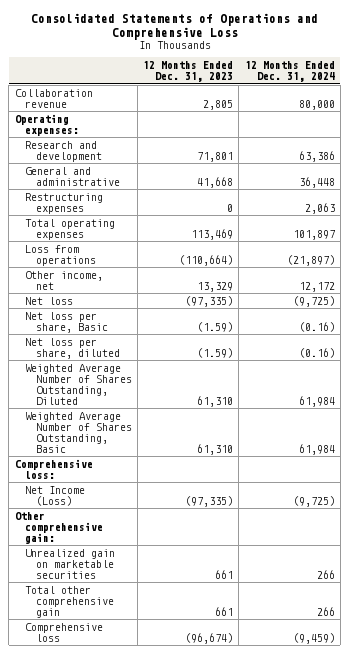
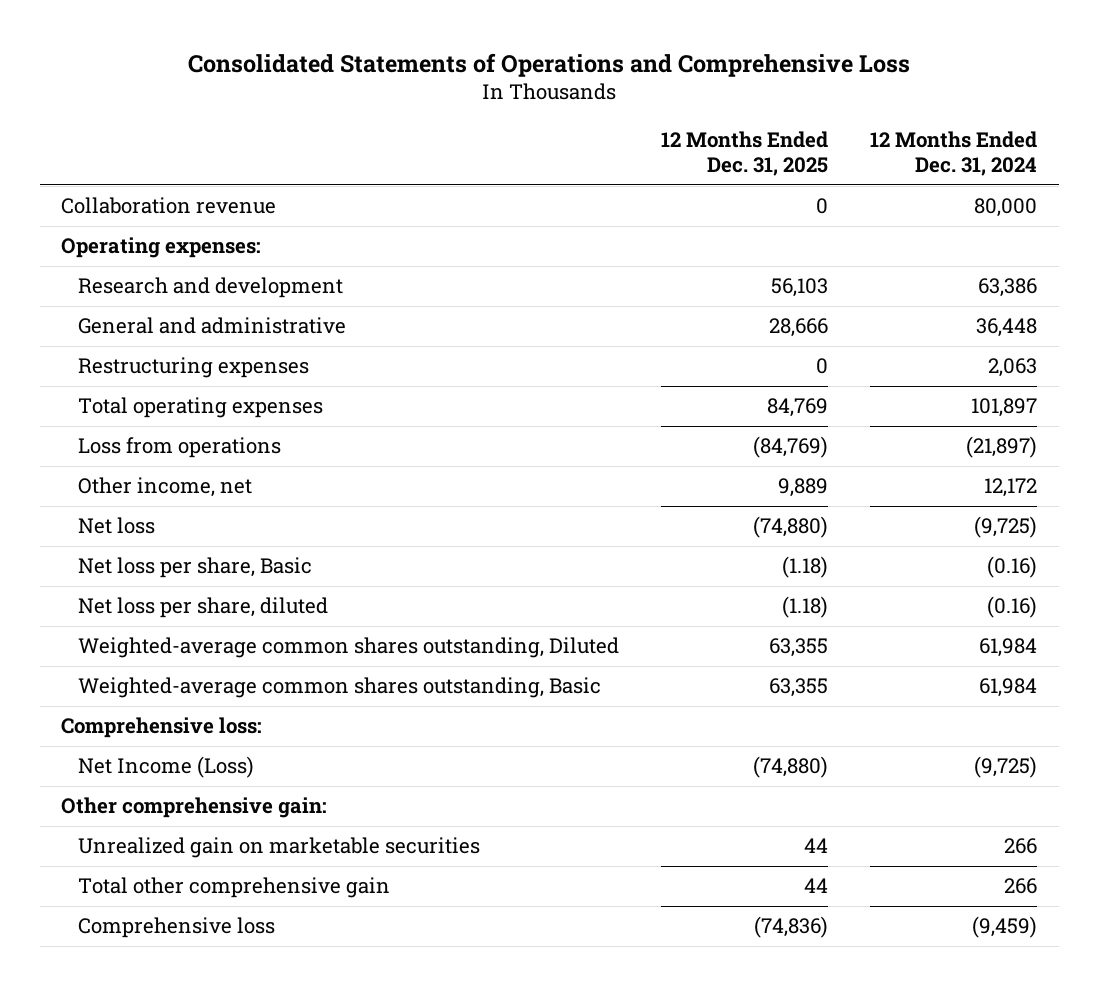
- | 12 Months Ended Dec. 31, 2023 | 12 Months Ended Dec. 31, 2024
+ | 12 Months Ended Dec. 31, 2025 | 12 Months Ended Dec. 31, 2024
- Weighted Average Number of Shares Outstanding, Diluted | 61,310 | 61,984
- Weighted Average Number of Shares Outstanding, Basic | 61,310 | 61,984
+ Weighted-average common shares outstanding, Diluted | 63,355 | 61,984
+ Weighted-average common shares outstanding, Basic | 63,355 | 61,984

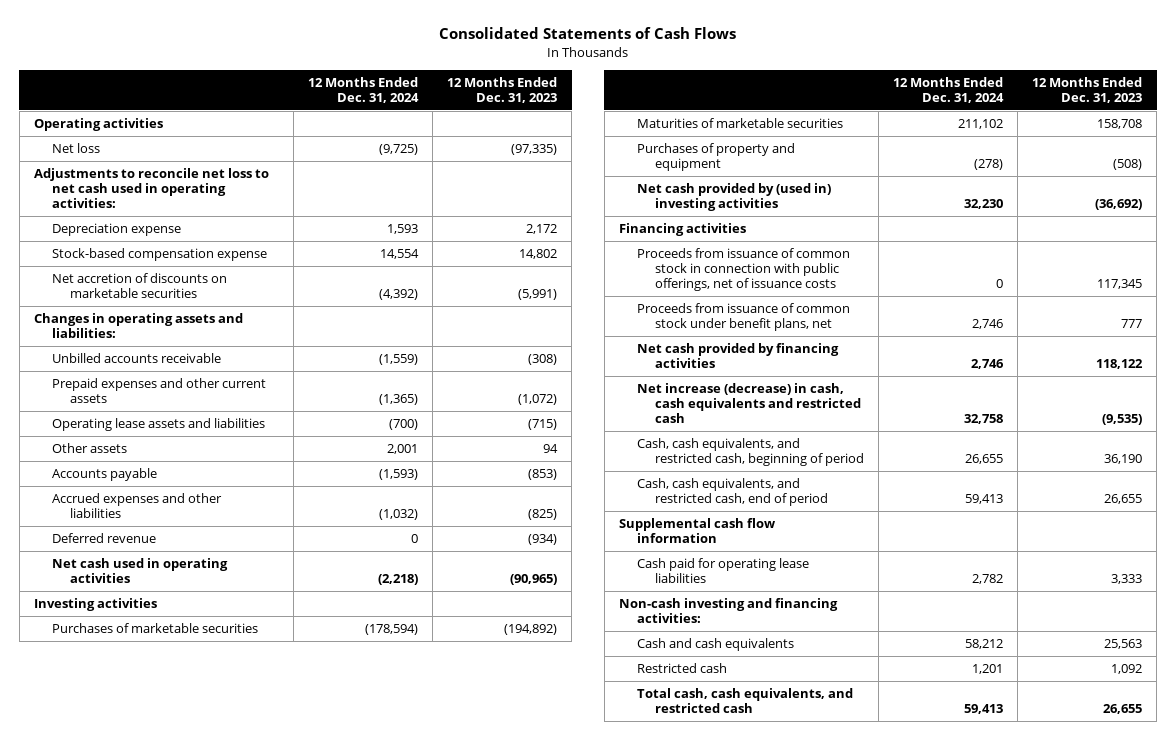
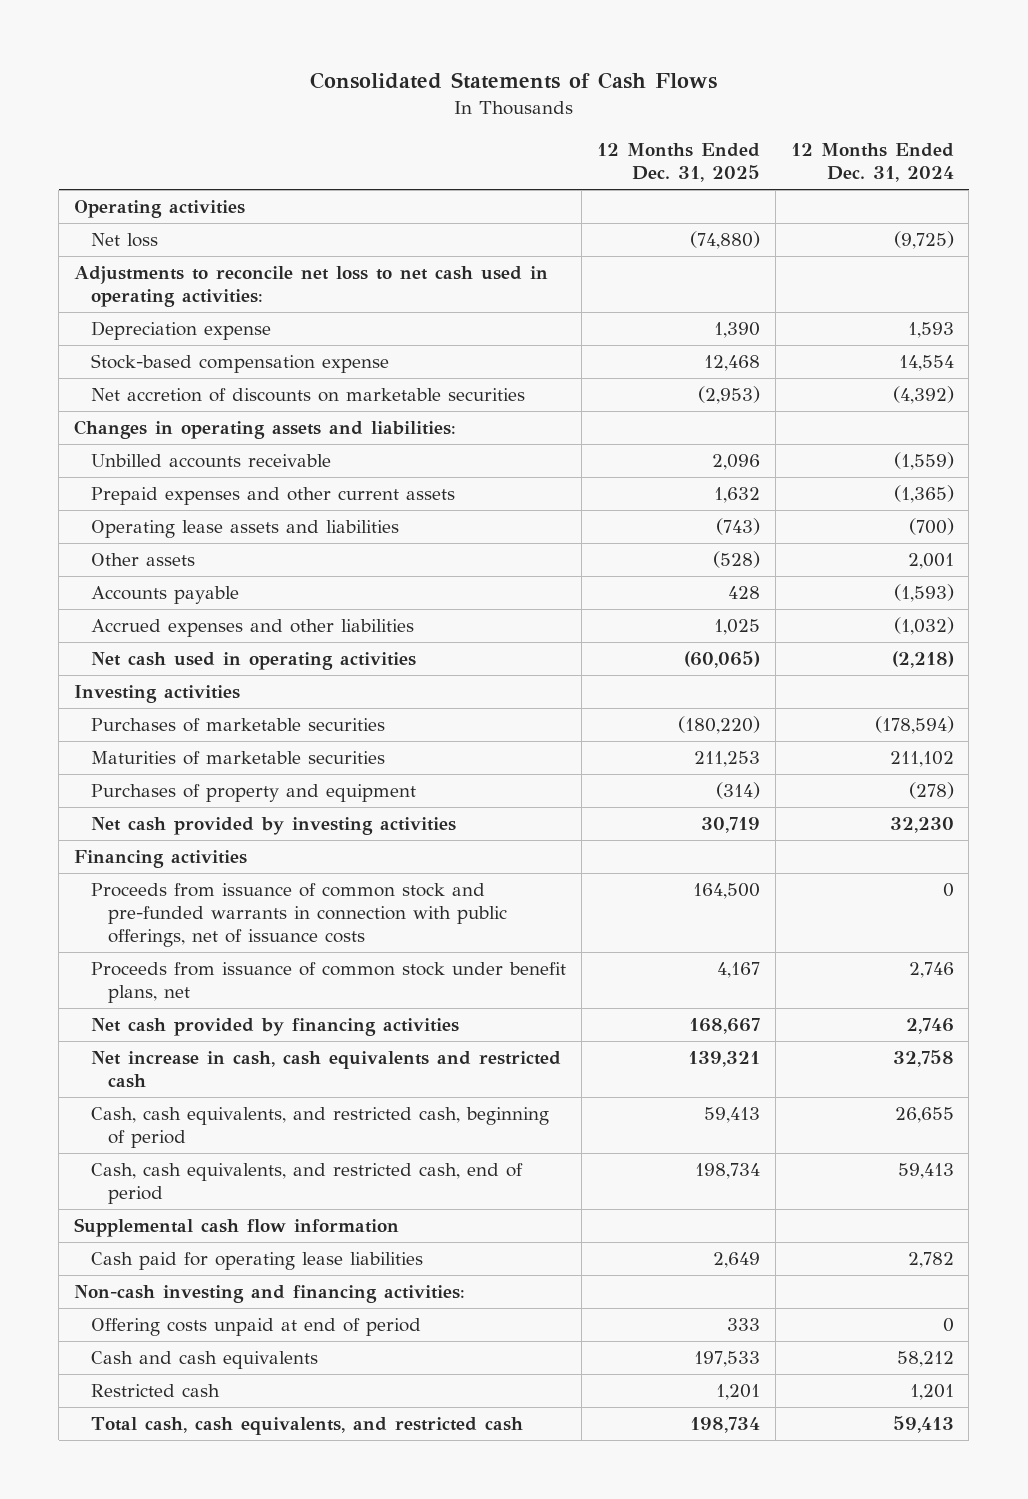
- | 12 Months Ended Dec. 31, 2024 | 12 Months Ended Dec. 31, 2023
+ | 12 Months Ended Dec. 31, 2025 | 12 Months Ended Dec. 31, 2024
- Deferred revenue | 0 | (934)
- Net cash provided by (used in) investing activities | 32,230 | (36,692)
+ Net cash provided by investing activities | 30,719 | 32,230
- Proceeds from issuance of common stock in connection with public offerings, net of issuance costs | 0 | 117,345
+ Proceeds from issuance of common stock and pre-funded warrants in connection with public offerings, net of issuance costs | 164,500 | 0
- Net increase (decrease) in cash, cash equivalents and restricted cash | 32,758 | (9,535)
+ Net increase in cash, cash equivalents and restricted cash | 139,321 | 32,758
+ Offering costs unpaid at end of period | 333 | 0

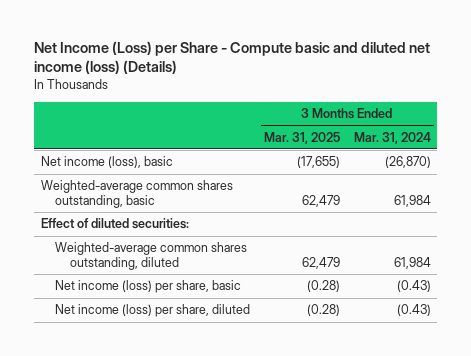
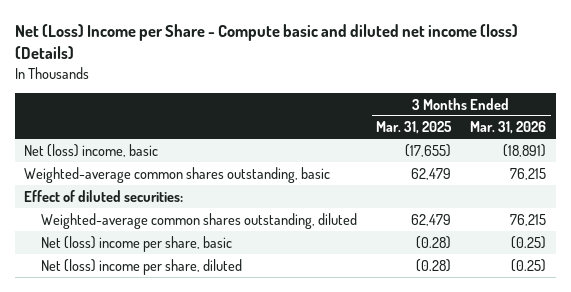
- Net Income (Loss) per Share - Compute basic and diluted net income (loss) (Details)
+ Net (Loss) Income per Share - Compute basic and diluted net income (loss) (Details)
- | 3 Months Ended Mar. 31, 2025 | 3 Months Ended Mar. 31, 2024
+ | 3 Months Ended Mar. 31, 2025 | 3 Months Ended Mar. 31, 2026
- Net income (loss), basic | (17,655) | (26,870)
+ Net (loss) income, basic | (17,655) | (18,891)
- Net income (loss) per share, basic | (0.28) | (0.43)
- Net income (loss) per share, diluted | (0.28) | (0.43)
+ Net (loss) income per share, basic | (0.28) | (0.25)
+ Net (loss) income per share, diluted | (0.28) | (0.25)

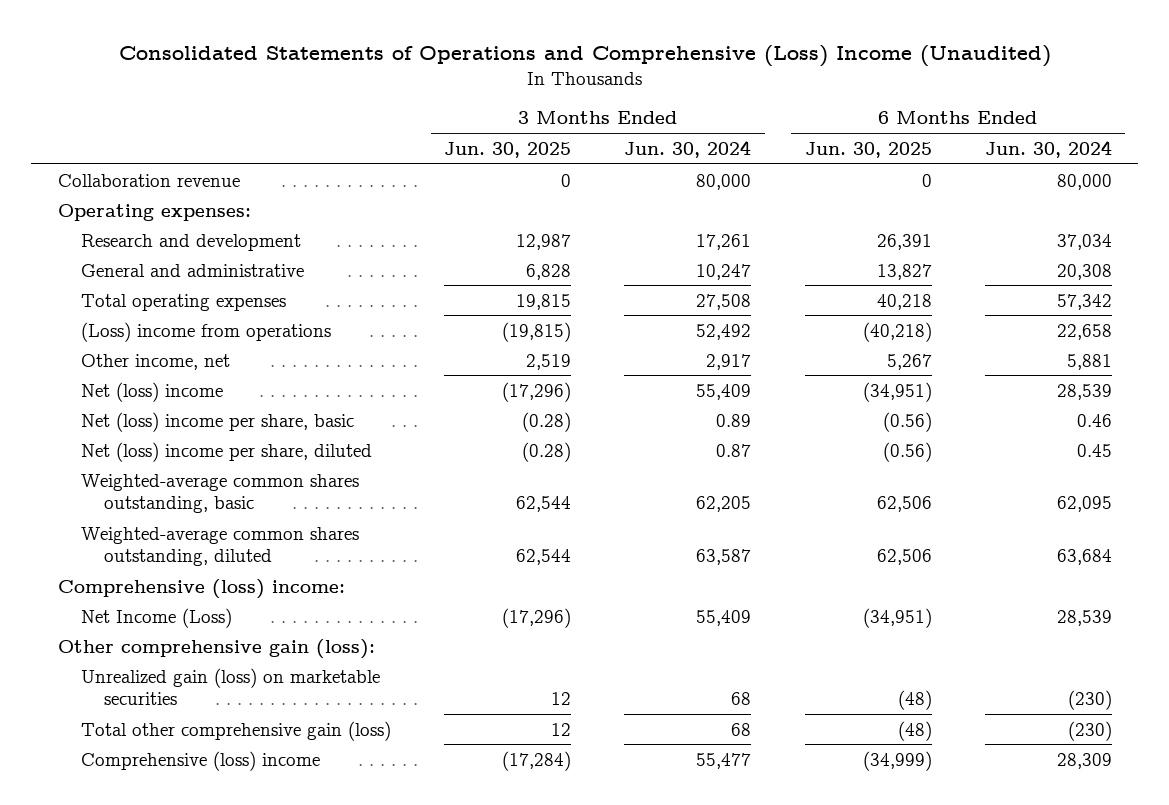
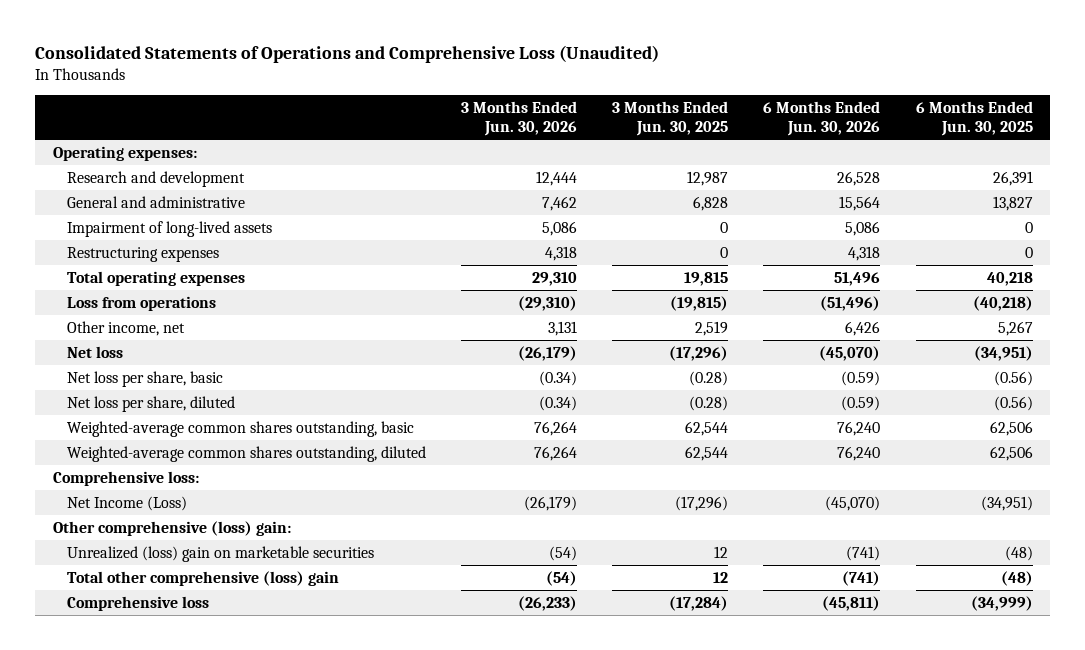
- Consolidated Statements of Operations and Comprehensive (Loss) Income (Unaudited)
+ Consolidated Statements of Operations and Comprehensive Loss (Unaudited)
- | 3 Months Ended Jun. 30, 2025 | 3 Months Ended Jun. 30, 2024 | 6 Months Ended Jun. 30, 2025 | 6 Months Ended Jun. 30, 2024
+ | 3 Months Ended Jun. 30, 2026 | 3 Months Ended Jun. 30, 2025 | 6 Months Ended Jun. 30, 2026 | 6 Months Ended Jun. 30, 2025
- Collaboration revenue | 0 | 80,000 | 0 | 80,000
+ Impairment of long-lived assets | 5,086 | 0 | 5,086 | 0
+ Restructuring expenses | 4,318 | 0 | 4,318 | 0
- (Loss) income from operations | (19,815) | 52,492 | (40,218) | 22,658
+ Loss from operations | (29,310) | (19,815) | (51,496) | (40,218)
- Net (loss) income | (17,296) | 55,409 | (34,951) | 28,539
- Net (loss) income per share, basic | (0.28) | 0.89 | (0.56) | 0.46
- Net (loss) income per share, diluted | (0.28) | 0.87 | (0.56) | 0.45
+ Net loss | (26,179) | (17,296) | (45,070) | (34,951)
+ Net loss per share, basic | (0.34) | (0.28) | (0.59) | (0.56)
+ Net loss per share, diluted | (0.34) | (0.28) | (0.59) | (0.56)
- Comprehensive (loss) income:
+ Comprehensive loss:
- Other comprehensive gain (loss):
- Unrealized gain (loss) on marketable securities | 12 | 68 | (48) | (230)
- Total other comprehensive gain (loss) | 12 | 68 | (48) | (230)
- Comprehensive (loss) income | (17,284) | 55,477 | (34,999) | 28,309
+ Other comprehensive (loss) gain:
+ Unrealized (loss) gain on marketable securities | (54) | 12 | (741) | (48)
+ Total other comprehensive (loss) gain | (54) | 12 | (741) | (48)
+ Comprehensive loss | (26,233) | (17,284) | (45,811) | (34,999)

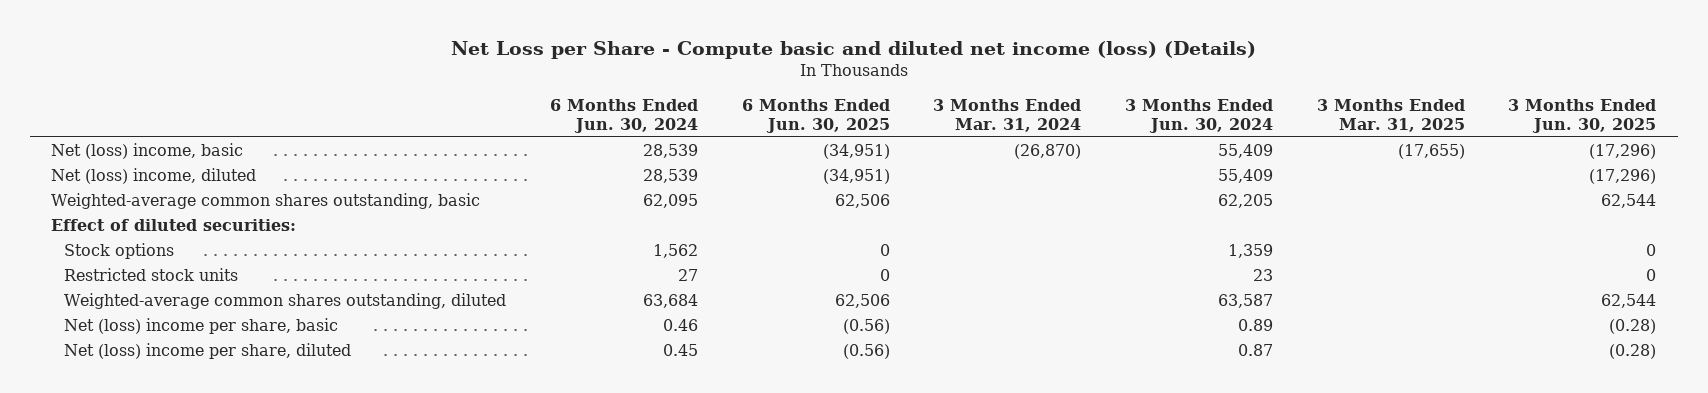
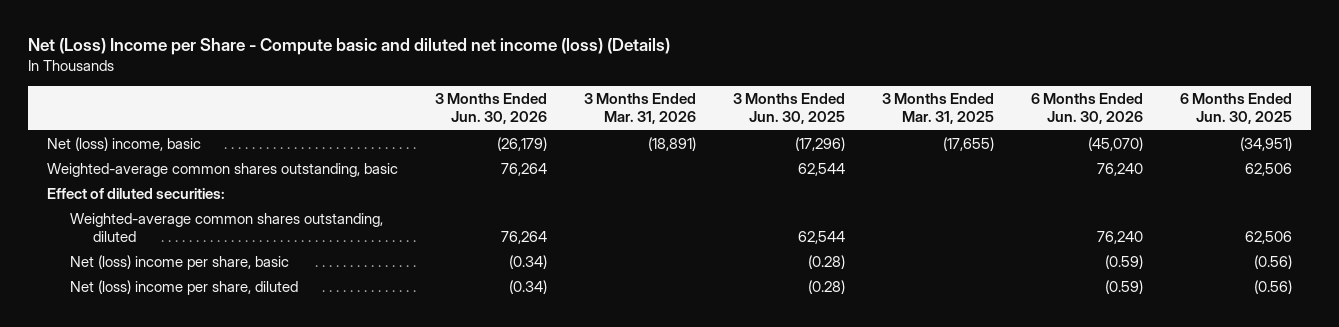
- Net Loss per Share - Compute basic and diluted net income (loss) (Details)
+ Net (Loss) Income per Share - Compute basic and diluted net income (loss) (Details)
- | 6 Months Ended Jun. 30, 2024 | 6 Months Ended Jun. 30, 2025 | 3 Months Ended Mar. 31, 2024 | 3 Months Ended Jun. 30, 2024 | 3 Months Ended Mar. 31, 2025 | 3 Months Ended Jun. 30, 2025
+ | 3 Months Ended Jun. 30, 2026 | 3 Months Ended Mar. 31, 2026 | 3 Months Ended Jun. 30, 2025 | 3 Months Ended Mar. 31, 2025 | 6 Months Ended Jun. 30, 2026 | 6 Months Ended Jun. 30, 2025
- Net (loss) income, diluted | 28,539 | (34,951) | | 55,409 | | (17,296)
- Stock options | 1,562 | 0 | | 1,359 | | 0
- Restricted stock units | 27 | 0 | | 23 | | 0

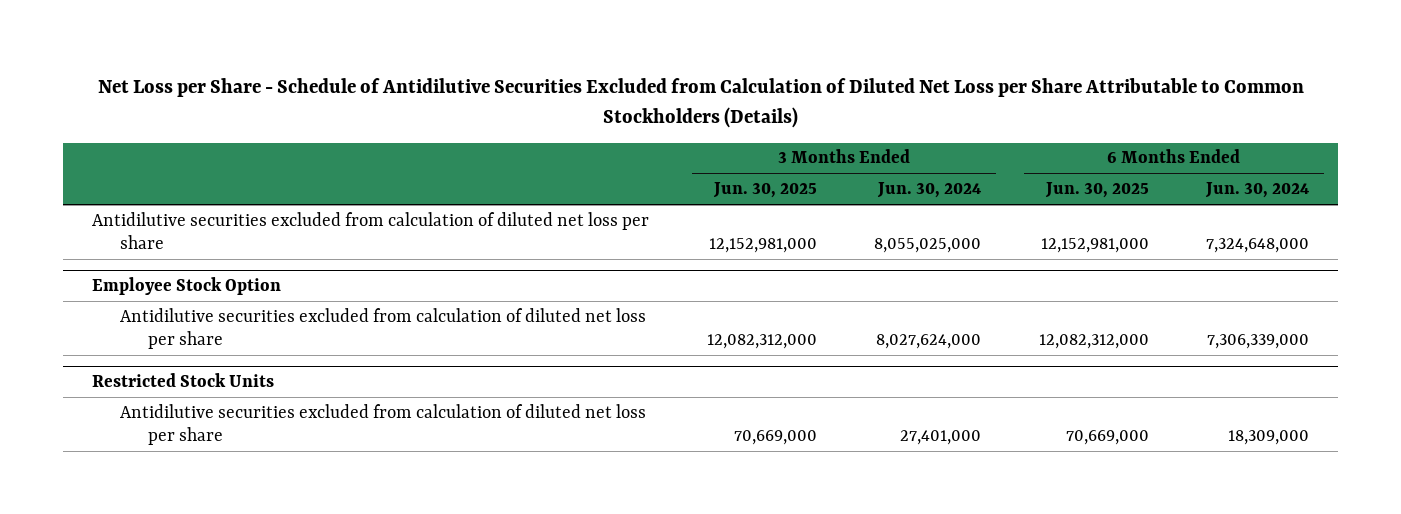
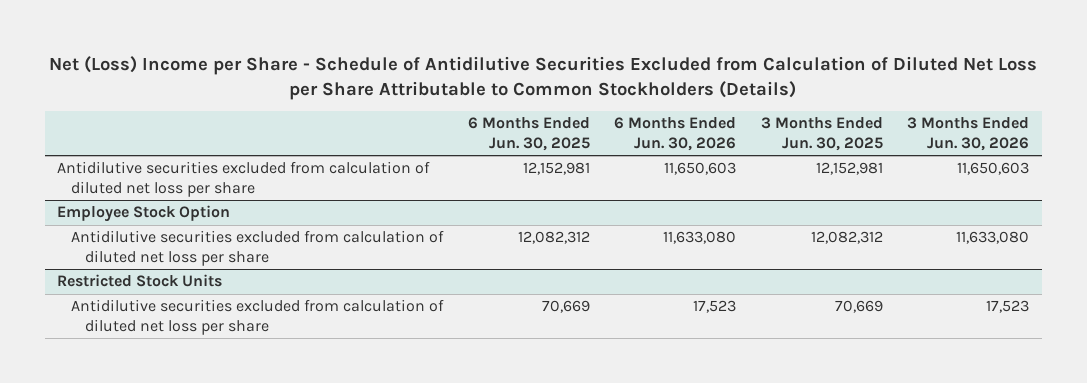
- Net Loss per Share - Schedule of Antidilutive Securities Excluded from Calculation of Diluted Net Loss per Share Attributable to Common Stockholders (Details)
+ Net (Loss) Income per Share - Schedule of Antidilutive Securities Excluded from Calculation of Diluted Net Loss per Share Attributable to Common Stockholders (Details)
- | 3 Months Ended Jun. 30, 2025 | 3 Months Ended Jun. 30, 2024 | 6 Months Ended Jun. 30, 2025 | 6 Months Ended Jun. 30, 2024
+ | 6 Months Ended Jun. 30, 2025 | 6 Months Ended Jun. 30, 2026 | 3 Months Ended Jun. 30, 2025 | 3 Months Ended Jun. 30, 2026
- Antidilutive securities excluded from calculation of diluted net loss per share | 12,152,981,000 | 8,055,025,000 | 12,152,981,000 | 7,324,648,000
+ Antidilutive securities excluded from calculation of diluted net loss per share | 12,152,981 | 11,650,603 | 12,152,981 | 11,650,603
@ Employee Stock Option
- Antidilutive securities excluded from calculation of diluted net loss per share | 12,082,312,000 | 8,027,624,000 | 12,082,312,000 | 7,306,339,000
+ Antidilutive securities excluded from calculation of diluted net loss per share | 12,082,312 | 11,633,080 | 12,082,312 | 11,633,080
@ Restricted Stock Units
- Antidilutive securities excluded from calculation of diluted net loss per share | 70,669,000 | 27,401,000 | 70,669,000 | 18,309,000
+ Antidilutive securities excluded from calculation of diluted net loss per share | 70,669 | 17,523 | 70,669 | 17,523

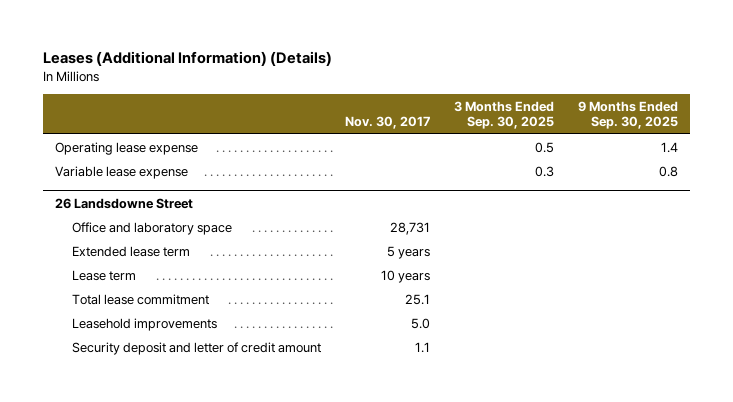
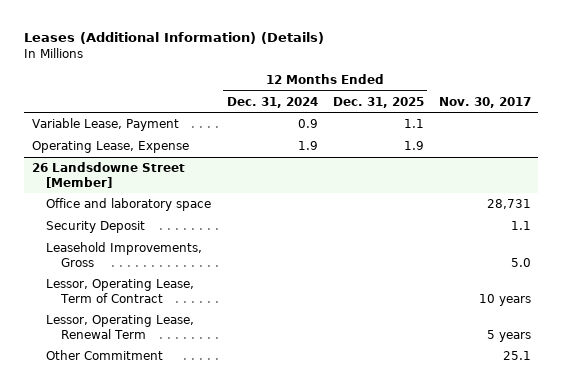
- | Nov. 30, 2017 | 3 Months Ended Sep. 30, 2025 | 9 Months Ended Sep. 30, 2025
+ | 12 Months Ended Dec. 31, 2024 | 12 Months Ended Dec. 31, 2025 | Nov. 30, 2017
- Operating lease expense | | 0.5 | 1.4
- Variable lease expense | | 0.3 | 0.8
- 26 Landsdowne Street
+ Variable Lease, Payment | 0.9 | 1.1 |
+ Operating Lease, Expense | 1.9 | 1.9 |
+ 26 Landsdowne Street [Member]
- Extended lease term | 5 years | |
- Lease term | 10 years | |
- Total lease commitment | 25.1 | |
- Leasehold improvements | 5.0 | |
- Security deposit and letter of credit amount | 1.1 | |
+ Security Deposit | | | 1.1
+ Leasehold Improvements, Gross | | | 5.0
+ Lessor, Operating Lease, Term of Contract | | | 10 years
+ Lessor, Operating Lease, Renewal Term | | | 5 years
+ Other Commitment | | | 25.1

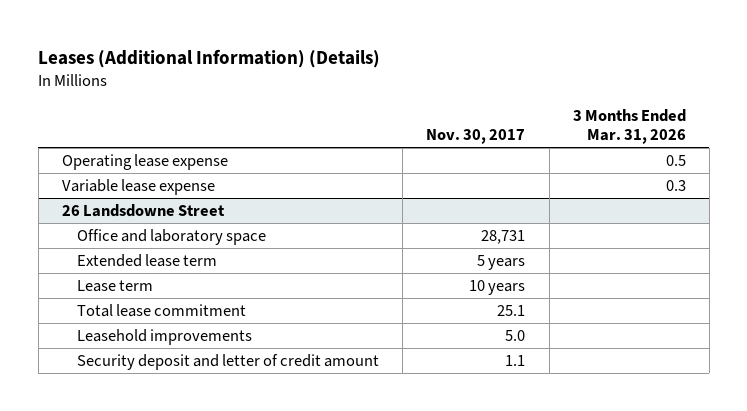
- | 12 Months Ended Dec. 31, 2024 | 12 Months Ended Dec. 31, 2025 | Nov. 30, 2017
+ | Nov. 30, 2017 | 3 Months Ended Mar. 31, 2026
- Variable Lease, Payment | 0.9 | 1.1 |
- Operating Lease, Expense | 1.9 | 1.9 |
- 26 Landsdowne Street [Member]
+ Operating lease expense | | 0.5
+ Variable lease expense | | 0.3
+ 26 Landsdowne Street
- Security Deposit | | | 1.1
- Leasehold Improvements, Gross | | | 5.0
- Lessor, Operating Lease, Term of Contract | | | 10 years
- Lessor, Operating Lease, Renewal Term | | | 5 years
- Other Commitment | | | 25.1
+ Extended lease term | 5 years |
+ Lease term | 10 years |
+ Total lease commitment | 25.1 |
+ Leasehold improvements | 5.0 |
+ Security deposit and letter of credit amount | 1.1 |

